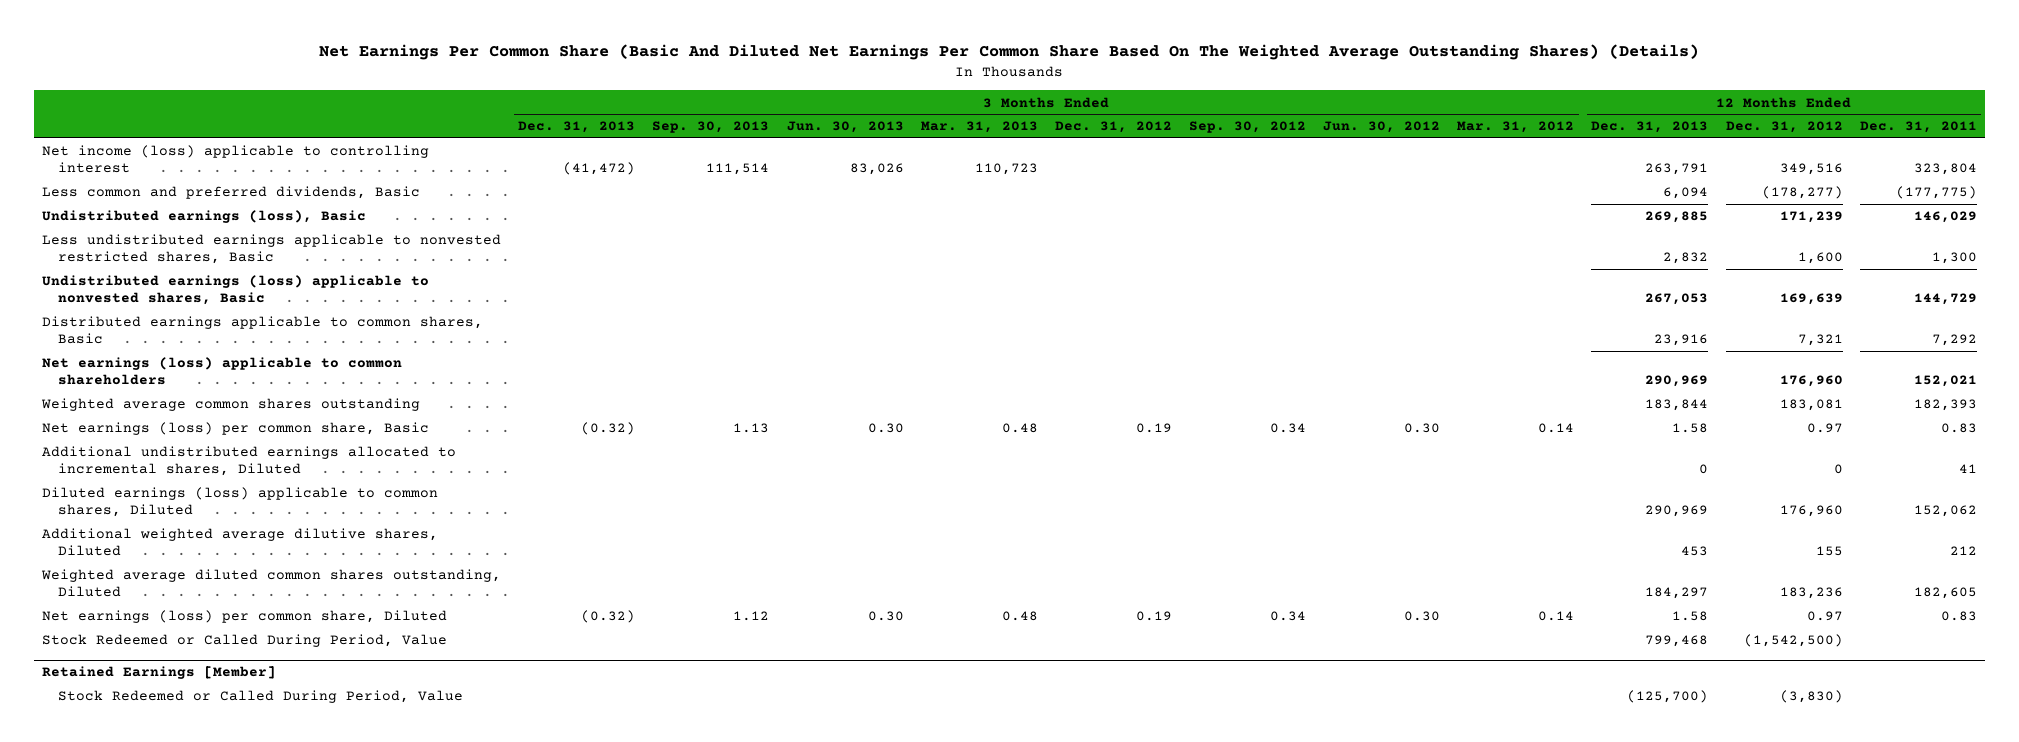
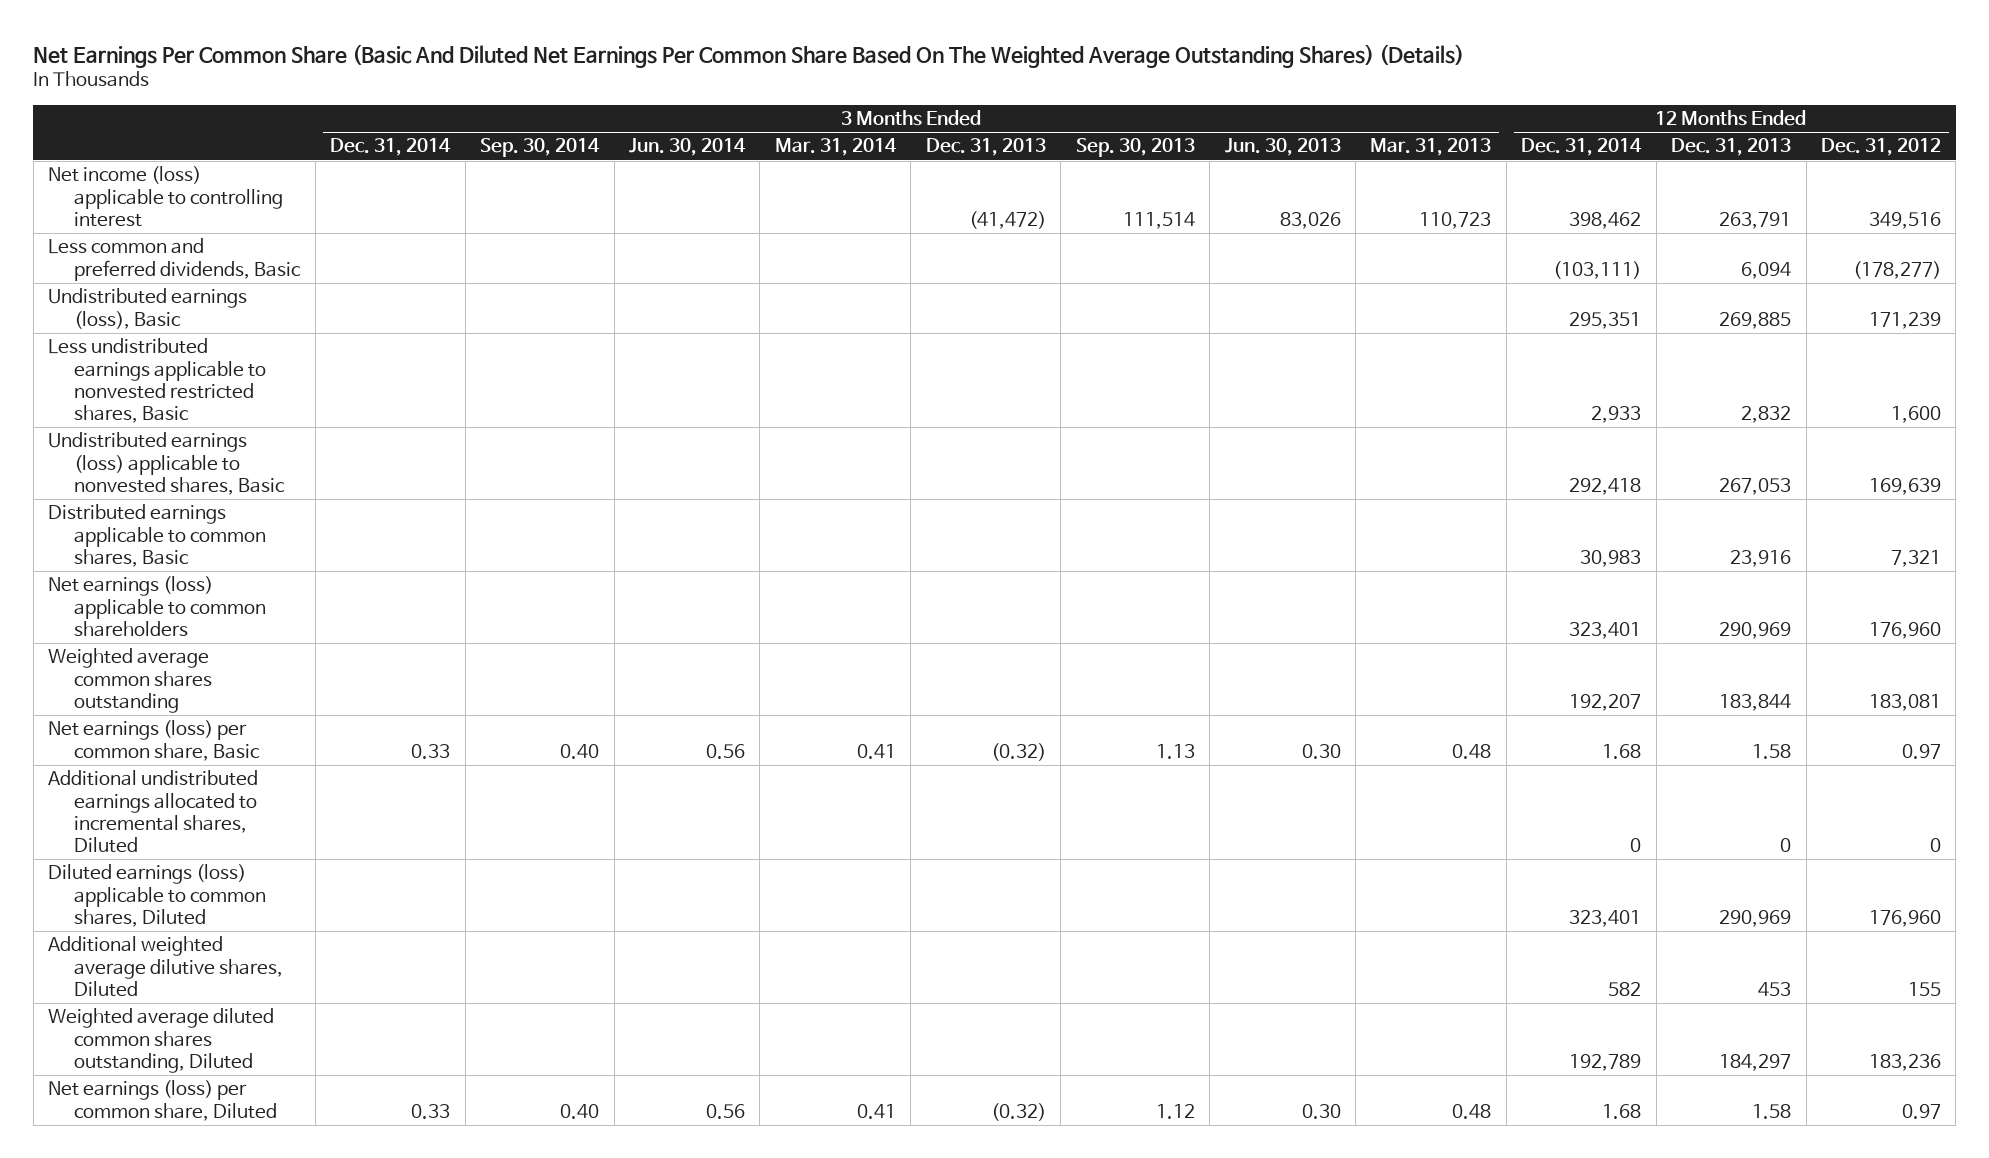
- | 3 Months Ended Dec. 31, 2013 | 3 Months Ended Sep. 30, 2013 | 3 Months Ended Jun. 30, 2013 | 3 Months Ended Mar. 31, 2013 | 3 Months Ended Dec. 31, 2012 | 3 Months Ended Sep. 30, 2012 | 3 Months Ended Jun. 30, 2012 | 3 Months Ended Mar. 31, 2012 | 12 Months Ended Dec. 31, 2013 | 12 Months Ended Dec. 31, 2012 | 12 Months Ended Dec. 31, 2011
+ | 3 Months Ended Dec. 31, 2014 | 3 Months Ended Sep. 30, 2014 | 3 Months Ended Jun. 30, 2014 | 3 Months Ended Mar. 31, 2014 | 3 Months Ended Dec. 31, 2013 | 3 Months Ended Sep. 30, 2013 | 3 Months Ended Jun. 30, 2013 | 3 Months Ended Mar. 31, 2013 | 12 Months Ended Dec. 31, 2014 | 12 Months Ended Dec. 31, 2013 | 12 Months Ended Dec. 31, 2012
- Stock Redeemed or Called During Period, Value | | | | | | | | | 799,468 | (1,542,500) |
- Retained Earnings [Member]
- Stock Redeemed or Called During Period, Value | | | | | | | | | (125,700) | (3,830) |

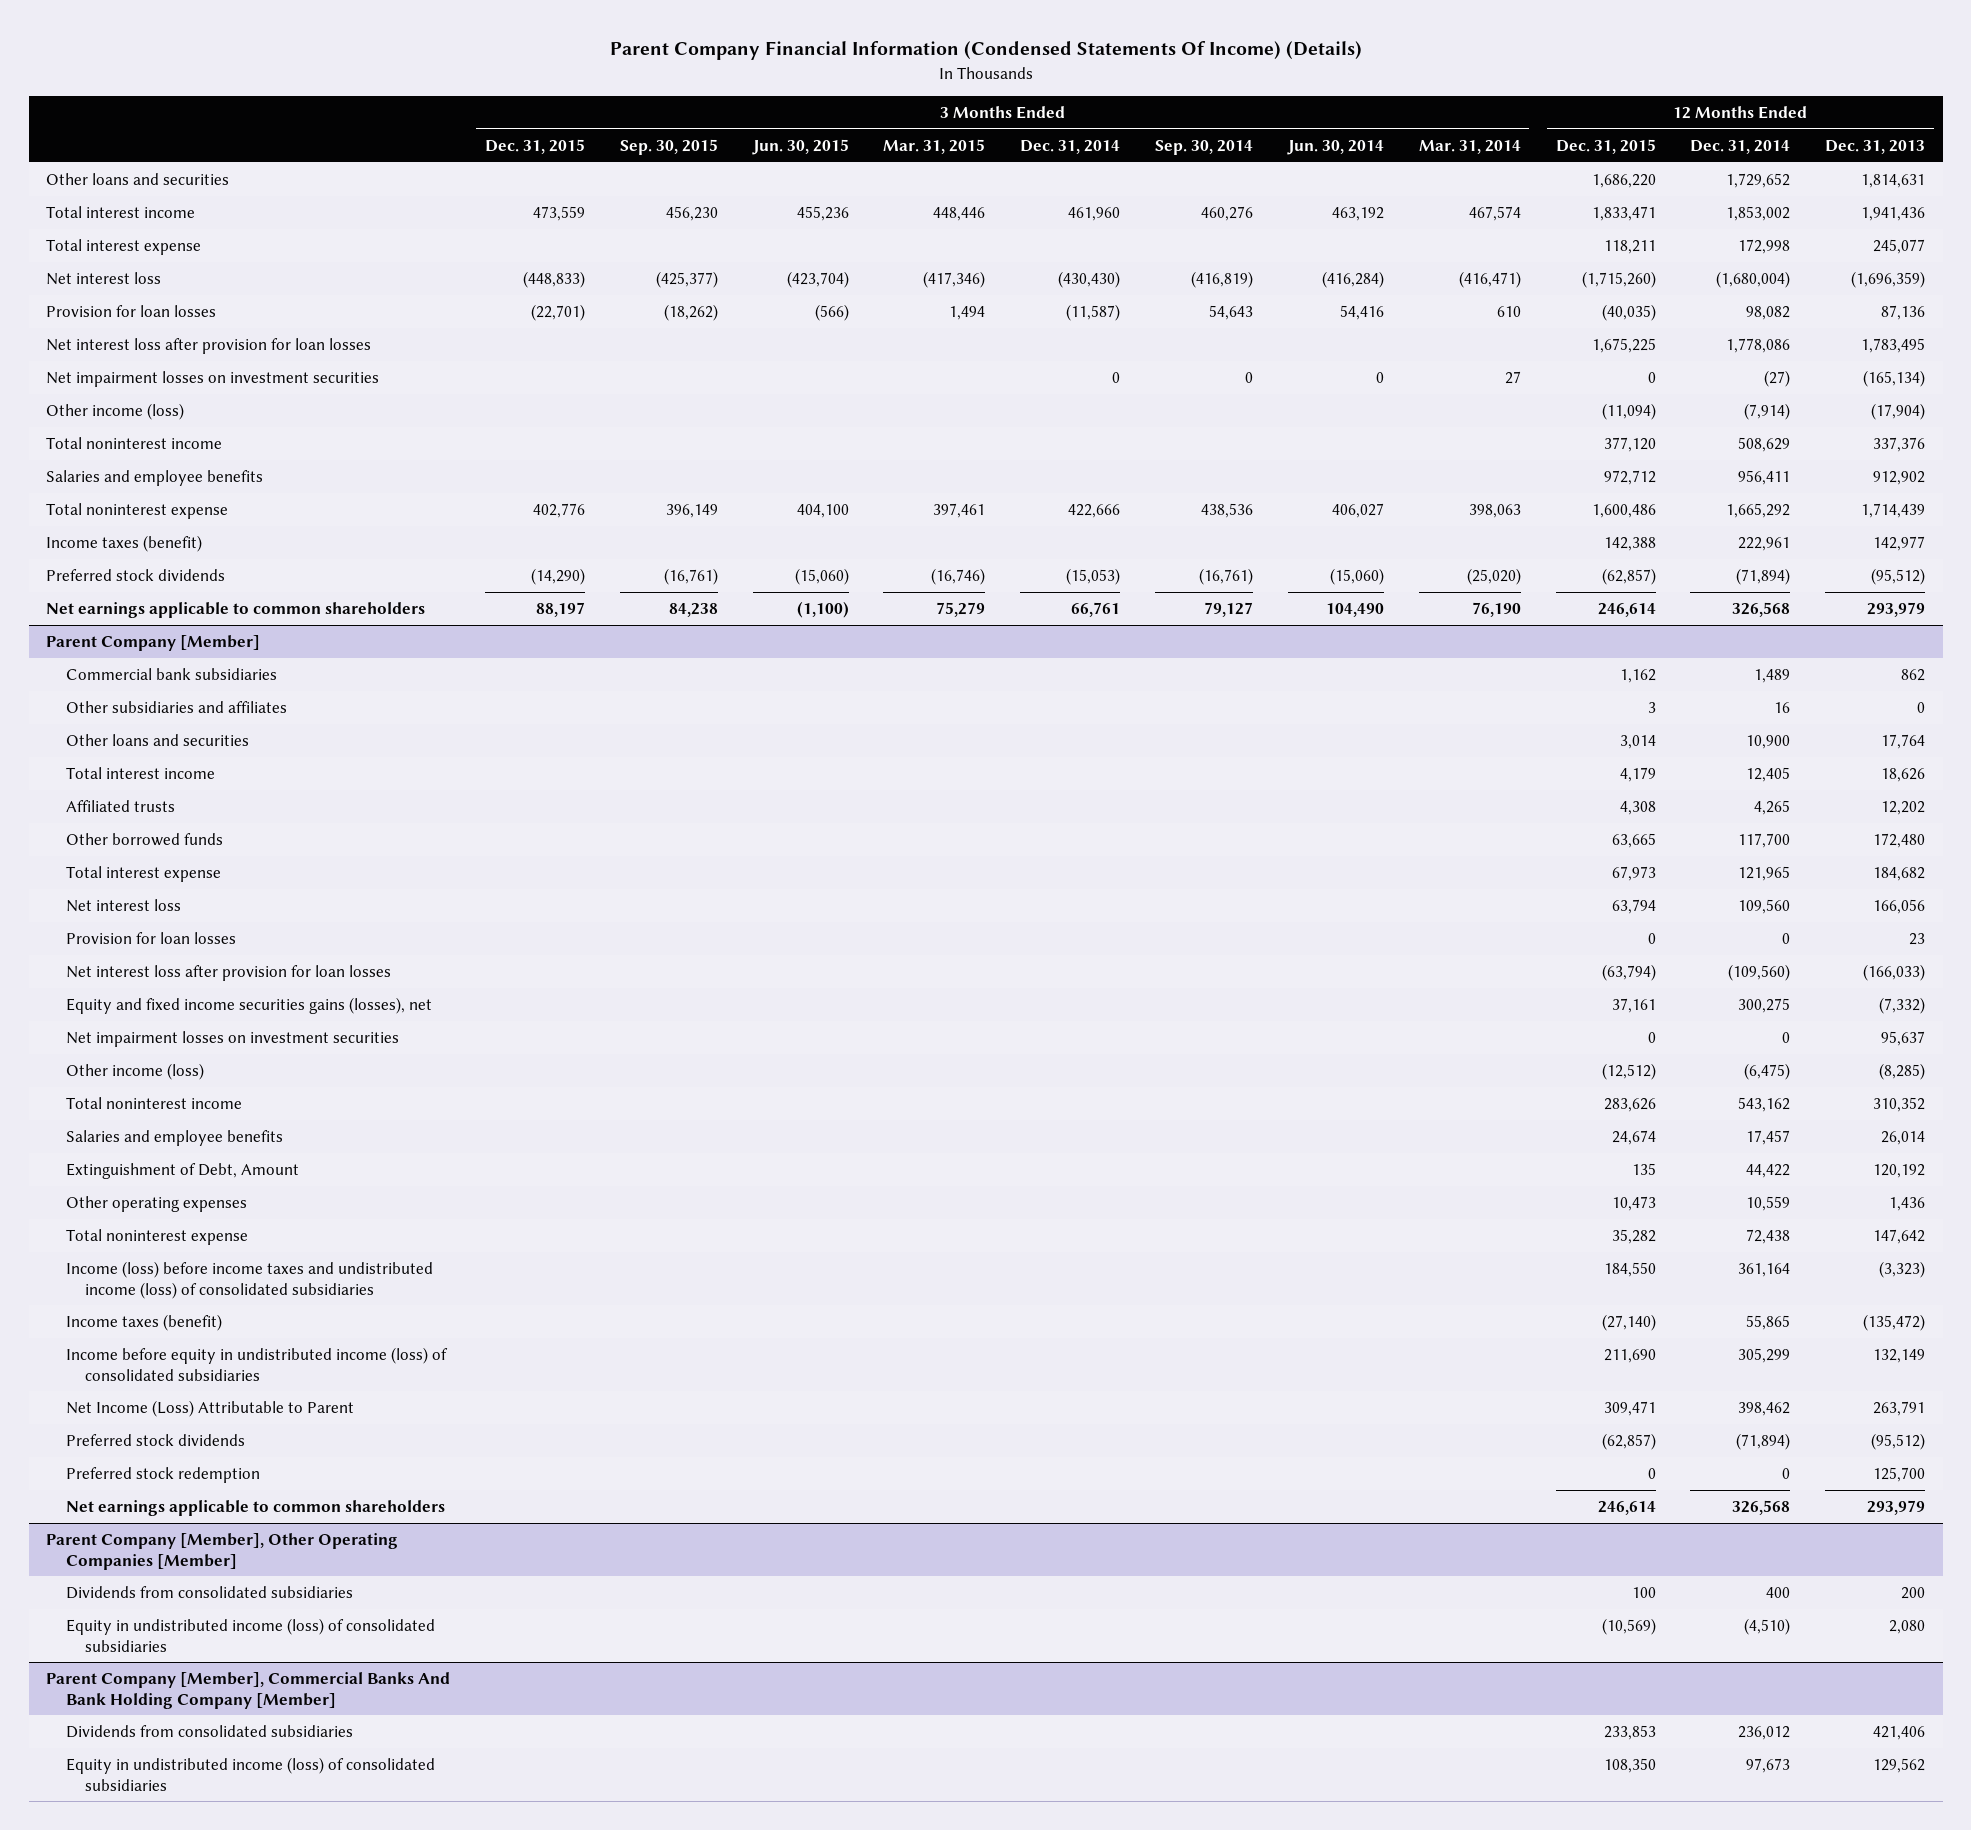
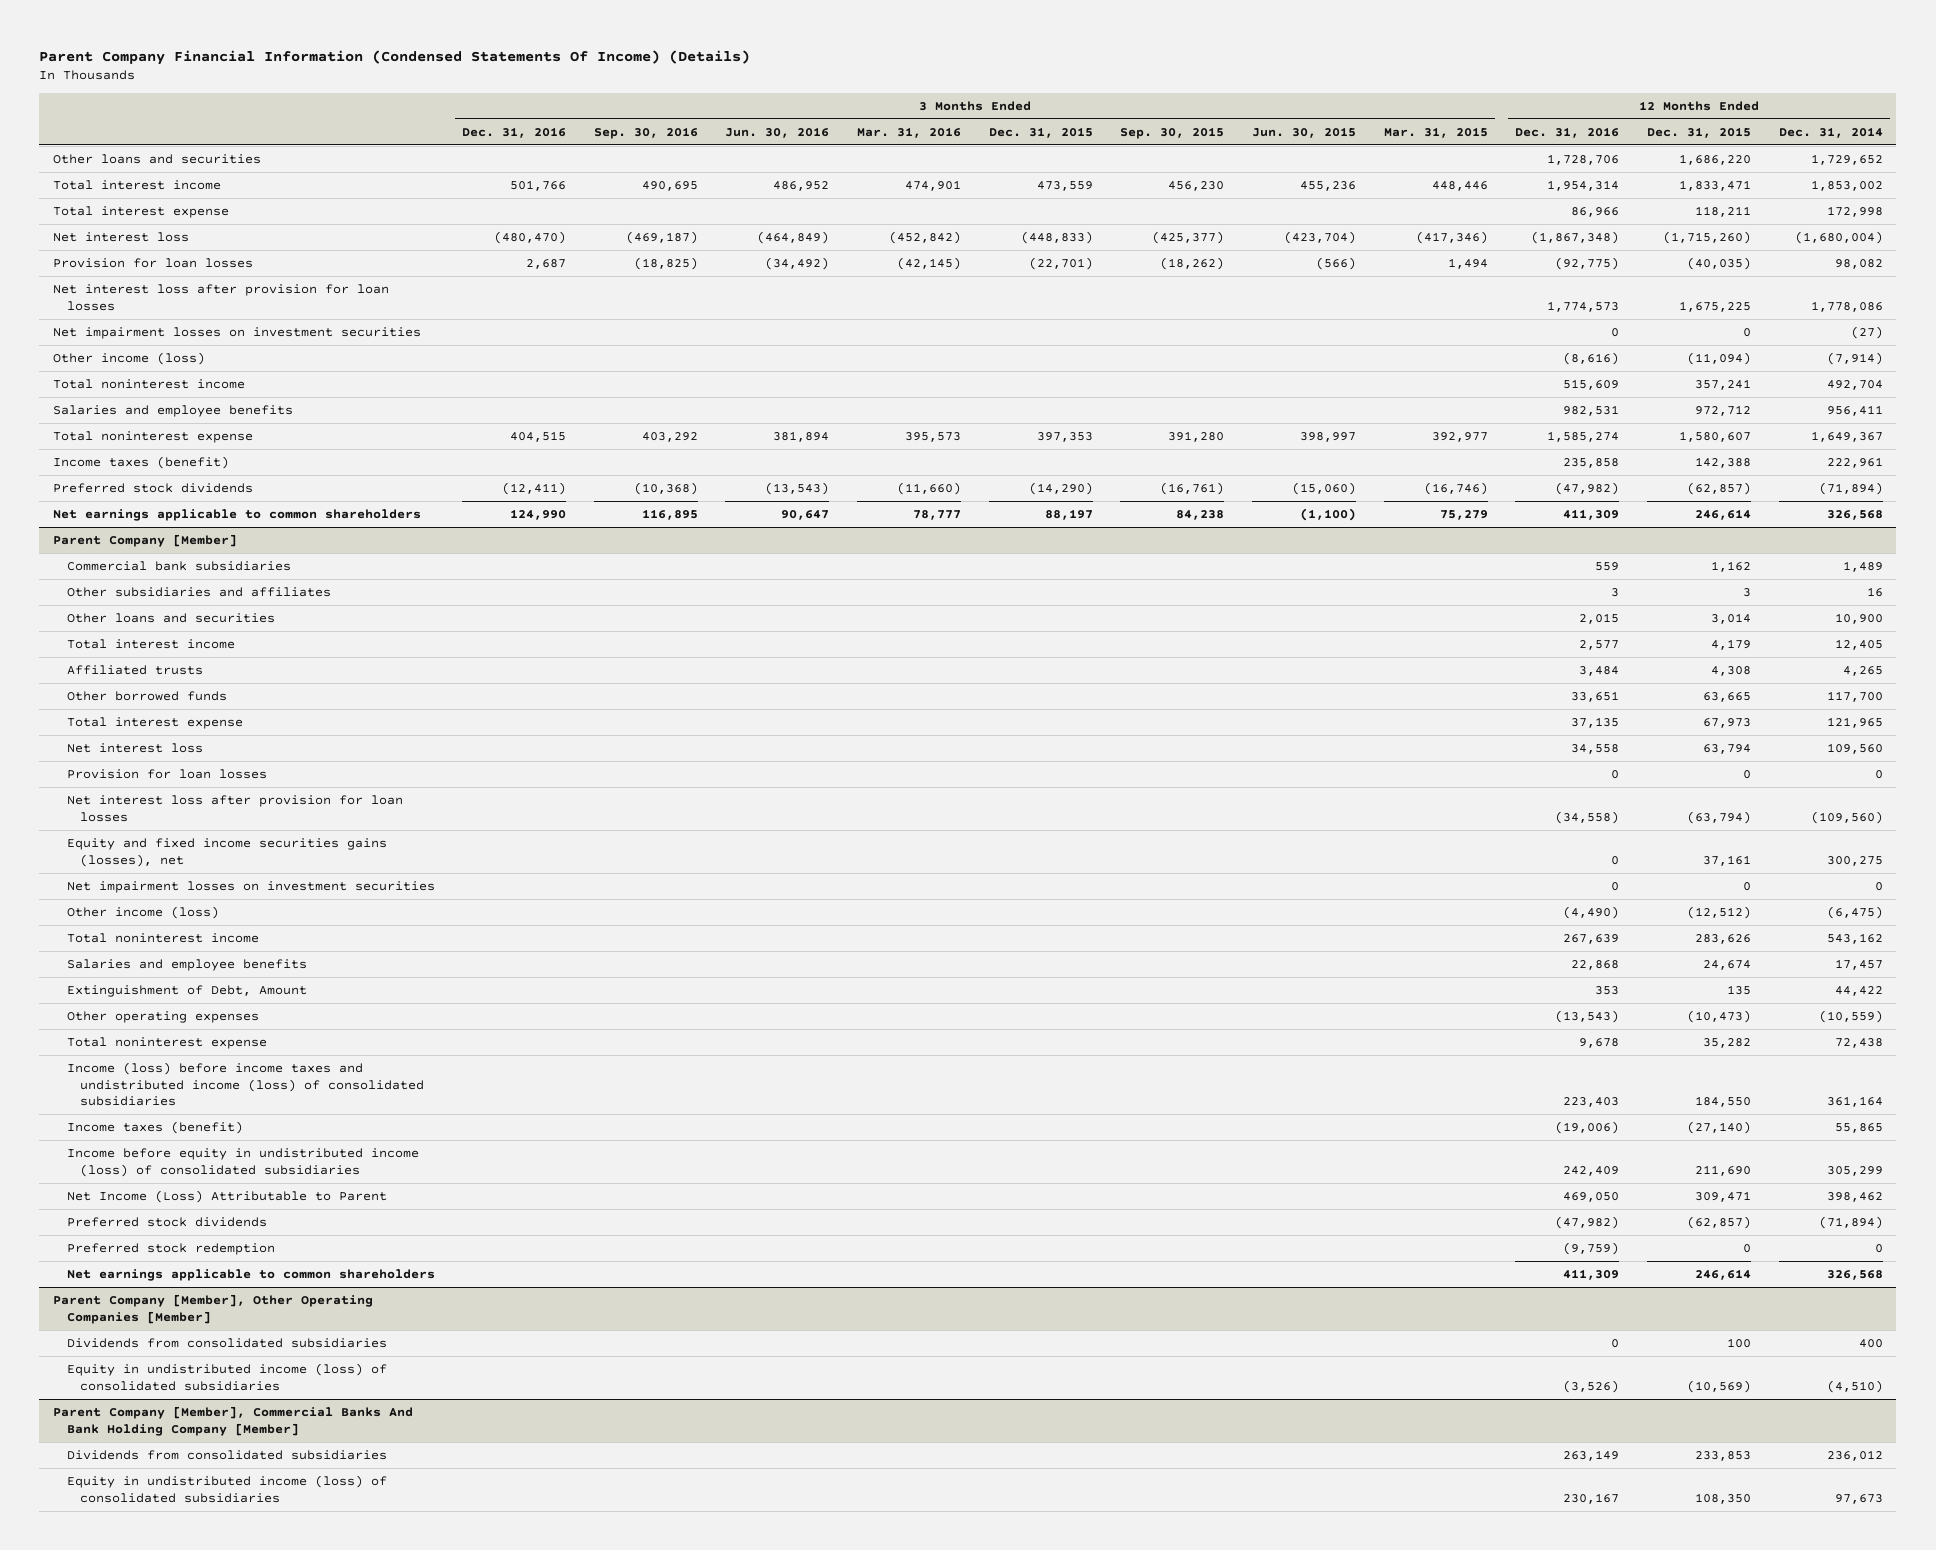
- | 3 Months Ended Dec. 31, 2015 | 3 Months Ended Sep. 30, 2015 | 3 Months Ended Jun. 30, 2015 | 3 Months Ended Mar. 31, 2015 | 3 Months Ended Dec. 31, 2014 | 3 Months Ended Sep. 30, 2014 | 3 Months Ended Jun. 30, 2014 | 3 Months Ended Mar. 31, 2014 | 12 Months Ended Dec. 31, 2015 | 12 Months Ended Dec. 31, 2014 | 12 Months Ended Dec. 31, 2013
+ | 3 Months Ended Dec. 31, 2016 | 3 Months Ended Sep. 30, 2016 | 3 Months Ended Jun. 30, 2016 | 3 Months Ended Mar. 31, 2016 | 3 Months Ended Dec. 31, 2015 | 3 Months Ended Sep. 30, 2015 | 3 Months Ended Jun. 30, 2015 | 3 Months Ended Mar. 31, 2015 | 12 Months Ended Dec. 31, 2016 | 12 Months Ended Dec. 31, 2015 | 12 Months Ended Dec. 31, 2014
- Total noninterest income | | | | | | | | | 377,120 | 508,629 | 337,376
+ Total noninterest income | | | | | | | | | 515,609 | 357,241 | 492,704
- Total noninterest expense | 402,776 | 396,149 | 404,100 | 397,461 | 422,666 | 438,536 | 406,027 | 398,063 | 1,600,486 | 1,665,292 | 1,714,439
+ Total noninterest expense | 404,515 | 403,292 | 381,894 | 395,573 | 397,353 | 391,280 | 398,997 | 392,977 | 1,585,274 | 1,580,607 | 1,649,367
@ Parent Company [Member]
- Other operating expenses | | | | | | | | | 10,473 | 10,559 | 1,436
+ Other operating expenses | | | | | | | | | (13,543) | (10,473) | (10,559)

